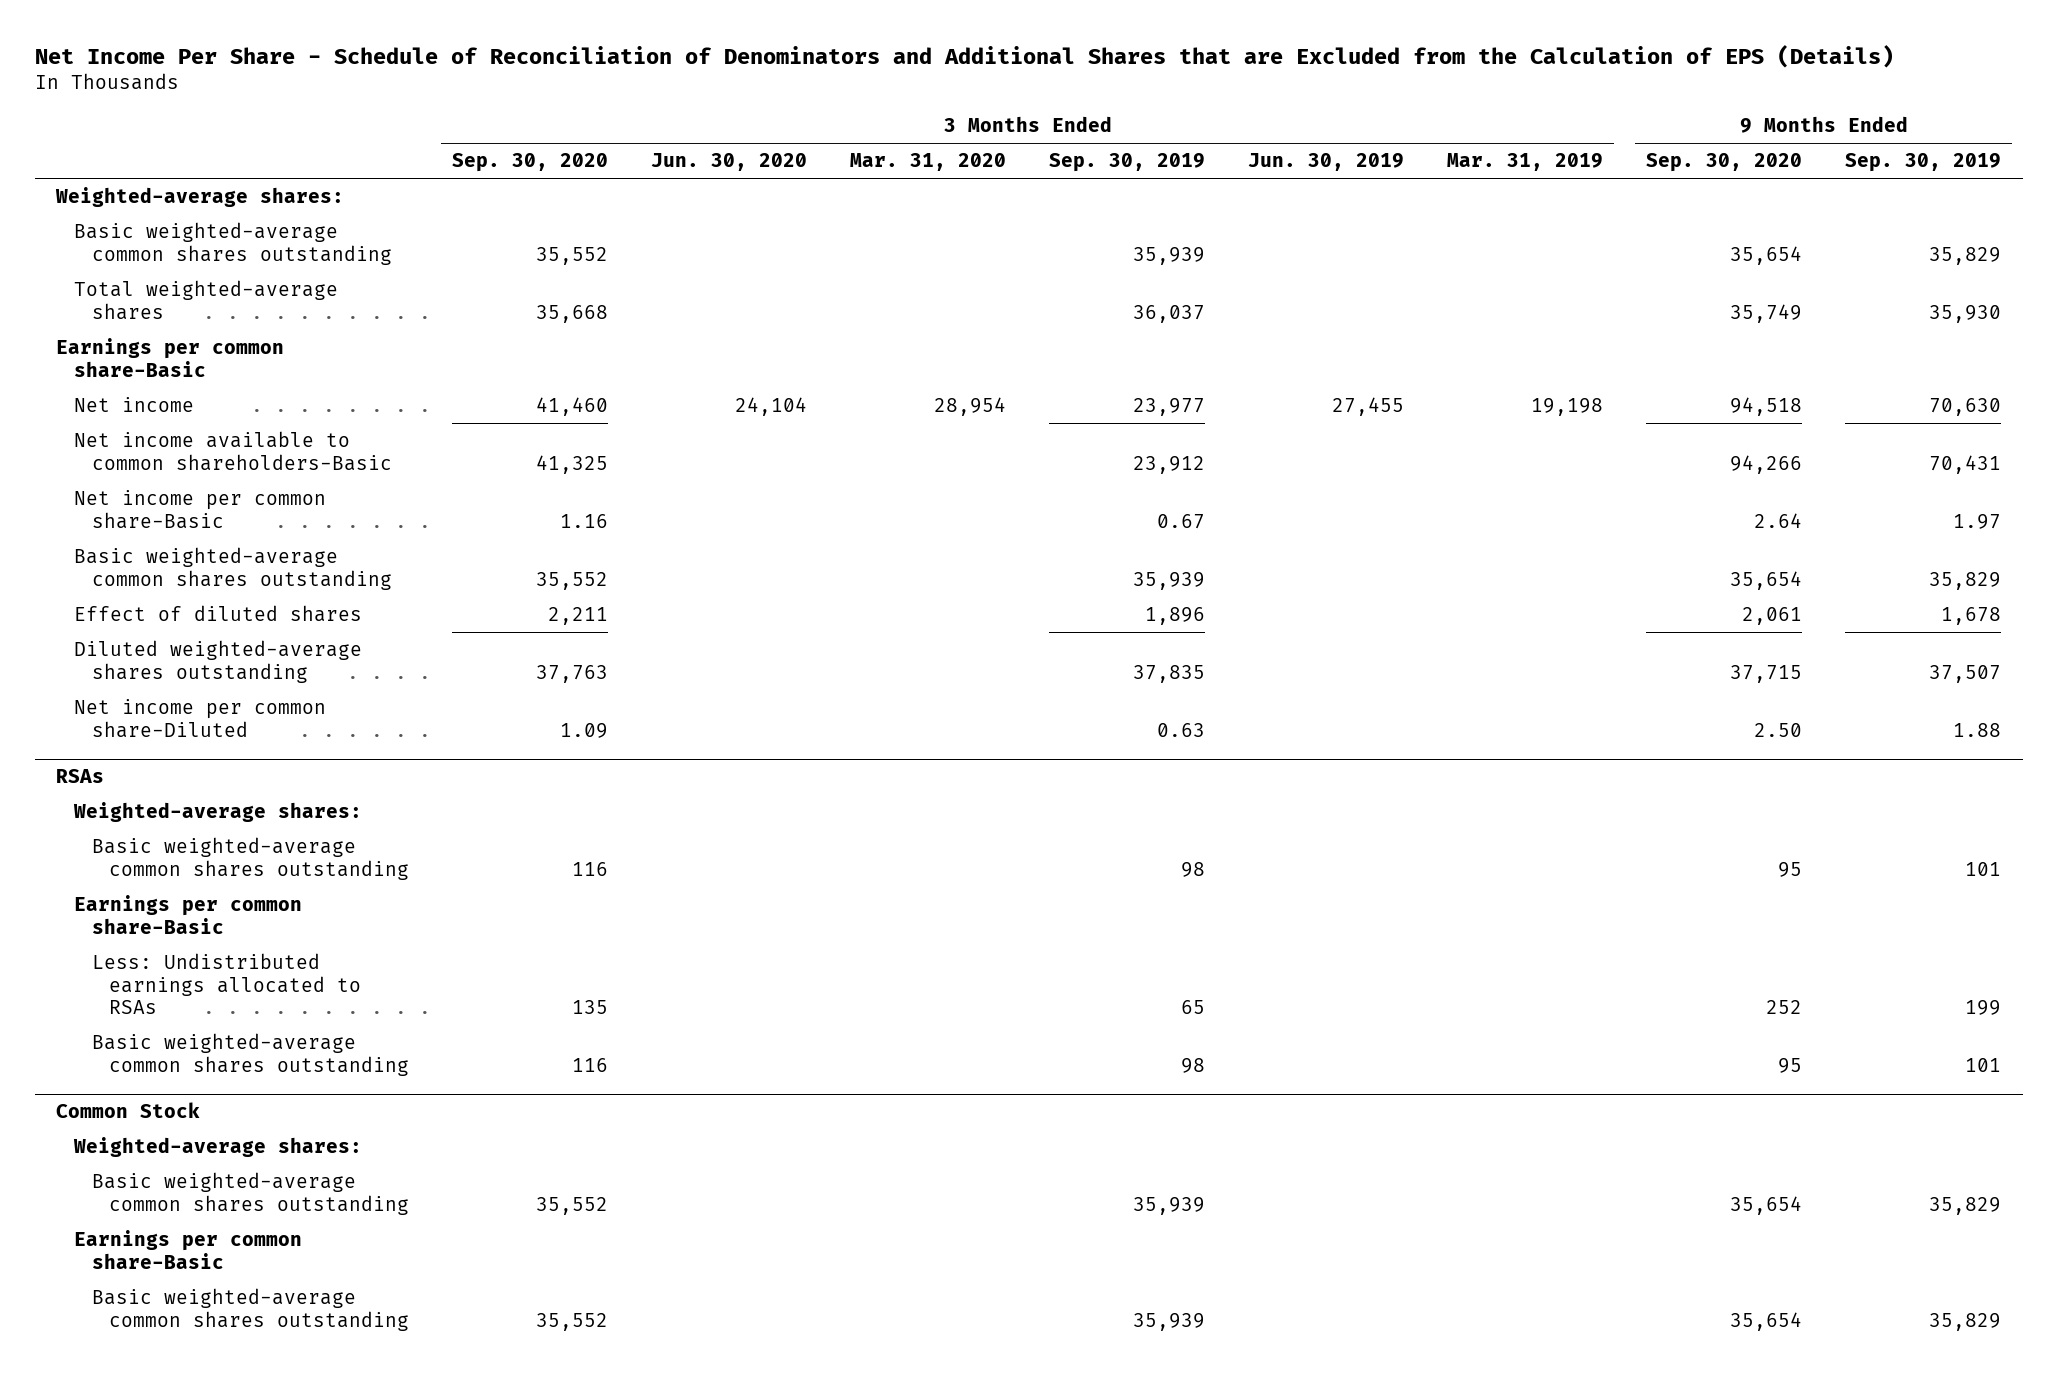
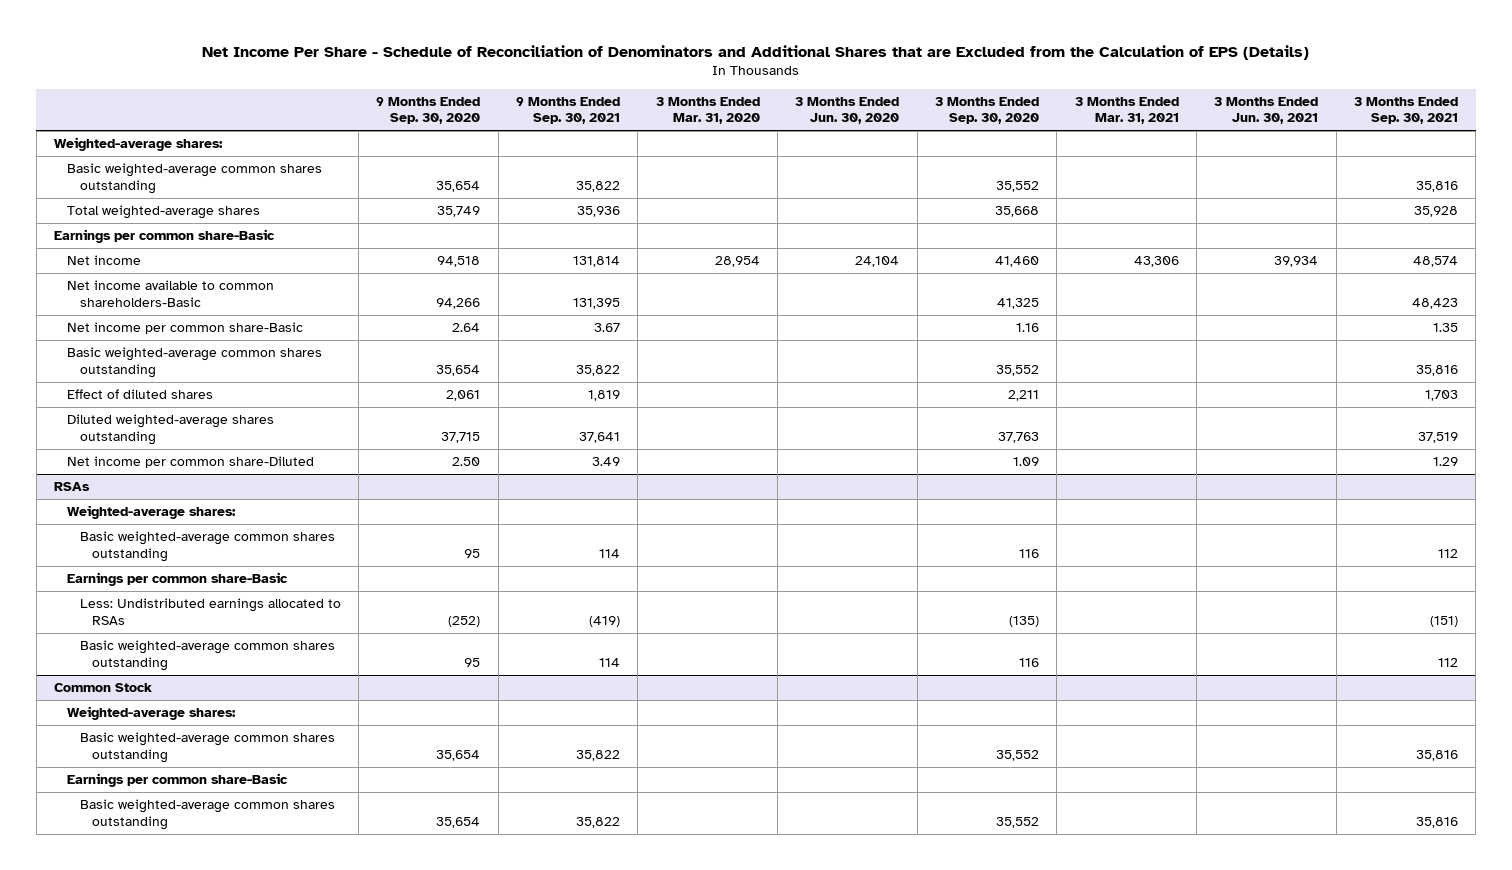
- | 3 Months Ended Sep. 30, 2020 | 3 Months Ended Jun. 30, 2020 | 3 Months Ended Mar. 31, 2020 | 3 Months Ended Sep. 30, 2019 | 3 Months Ended Jun. 30, 2019 | 3 Months Ended Mar. 31, 2019 | 9 Months Ended Sep. 30, 2020 | 9 Months Ended Sep. 30, 2019
+ | 9 Months Ended Sep. 30, 2020 | 9 Months Ended Sep. 30, 2021 | 3 Months Ended Mar. 31, 2020 | 3 Months Ended Jun. 30, 2020 | 3 Months Ended Sep. 30, 2020 | 3 Months Ended Mar. 31, 2021 | 3 Months Ended Jun. 30, 2021 | 3 Months Ended Sep. 30, 2021
@ RSAs
- Less: Undistributed earnings allocated to RSAs | 135 | | | 65 | | | 252 | 199
+ Less: Undistributed earnings allocated to RSAs | (252) | (419) | | | (135) | | | (151)

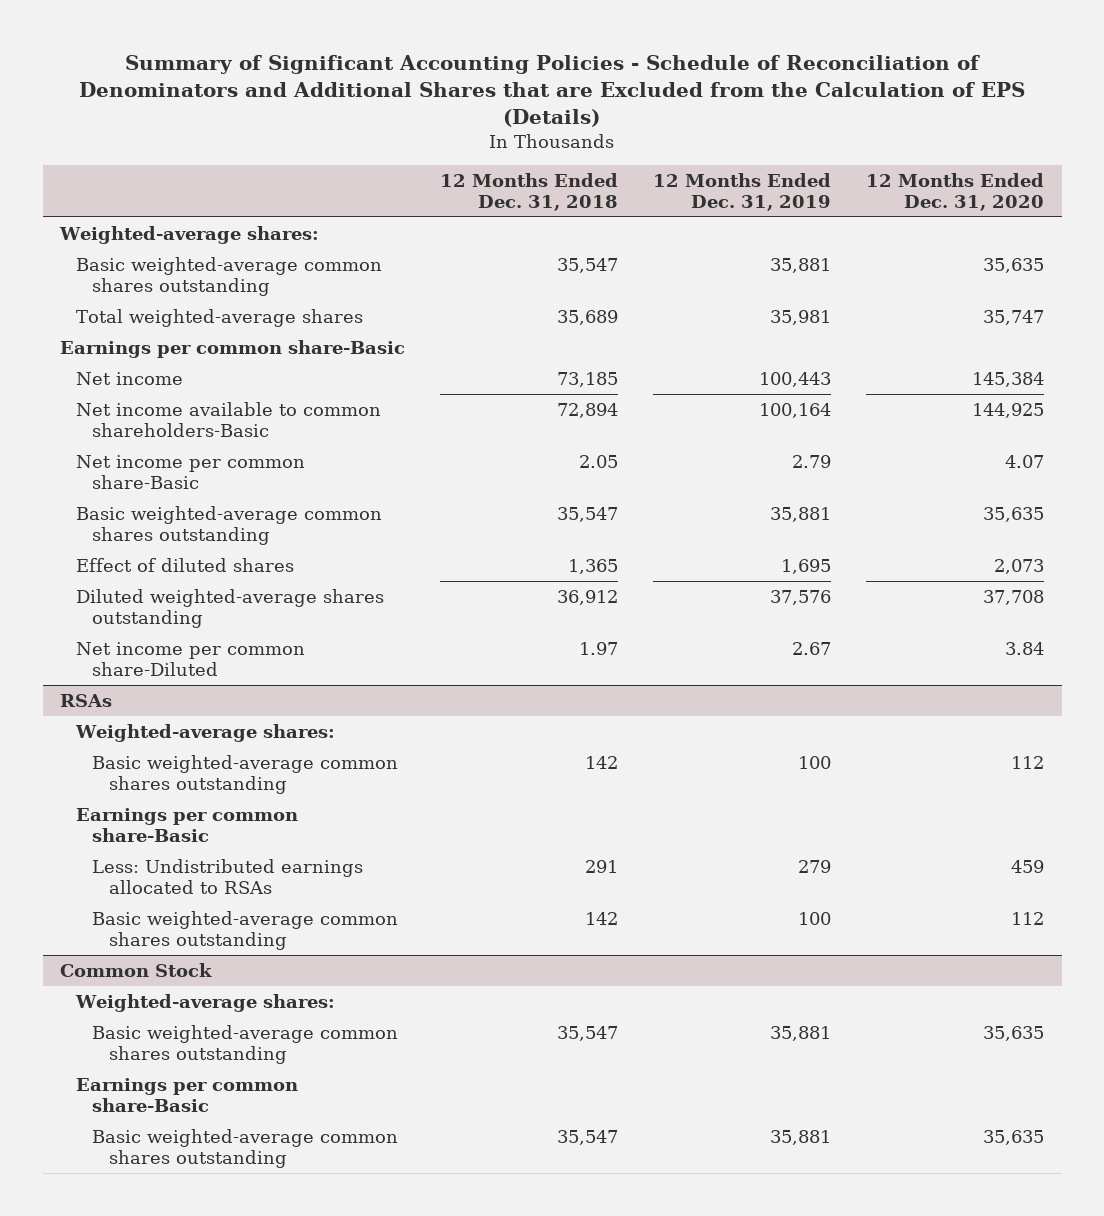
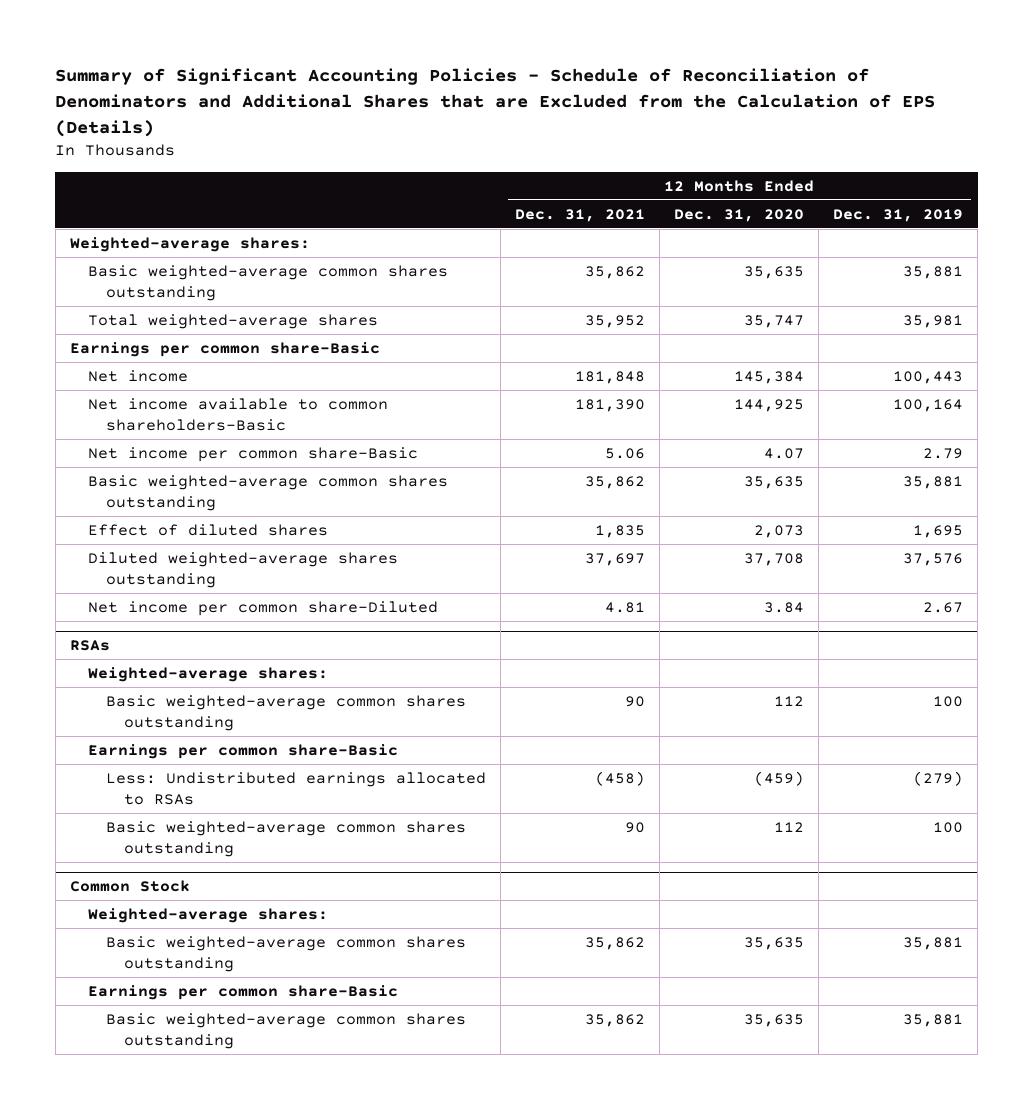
- | 12 Months Ended Dec. 31, 2018 | 12 Months Ended Dec. 31, 2019 | 12 Months Ended Dec. 31, 2020
+ | 12 Months Ended Dec. 31, 2021 | 12 Months Ended Dec. 31, 2020 | 12 Months Ended Dec. 31, 2019
@ RSAs
- Less: Undistributed earnings allocated to RSAs | 291 | 279 | 459
+ Less: Undistributed earnings allocated to RSAs | (458) | (459) | (279)

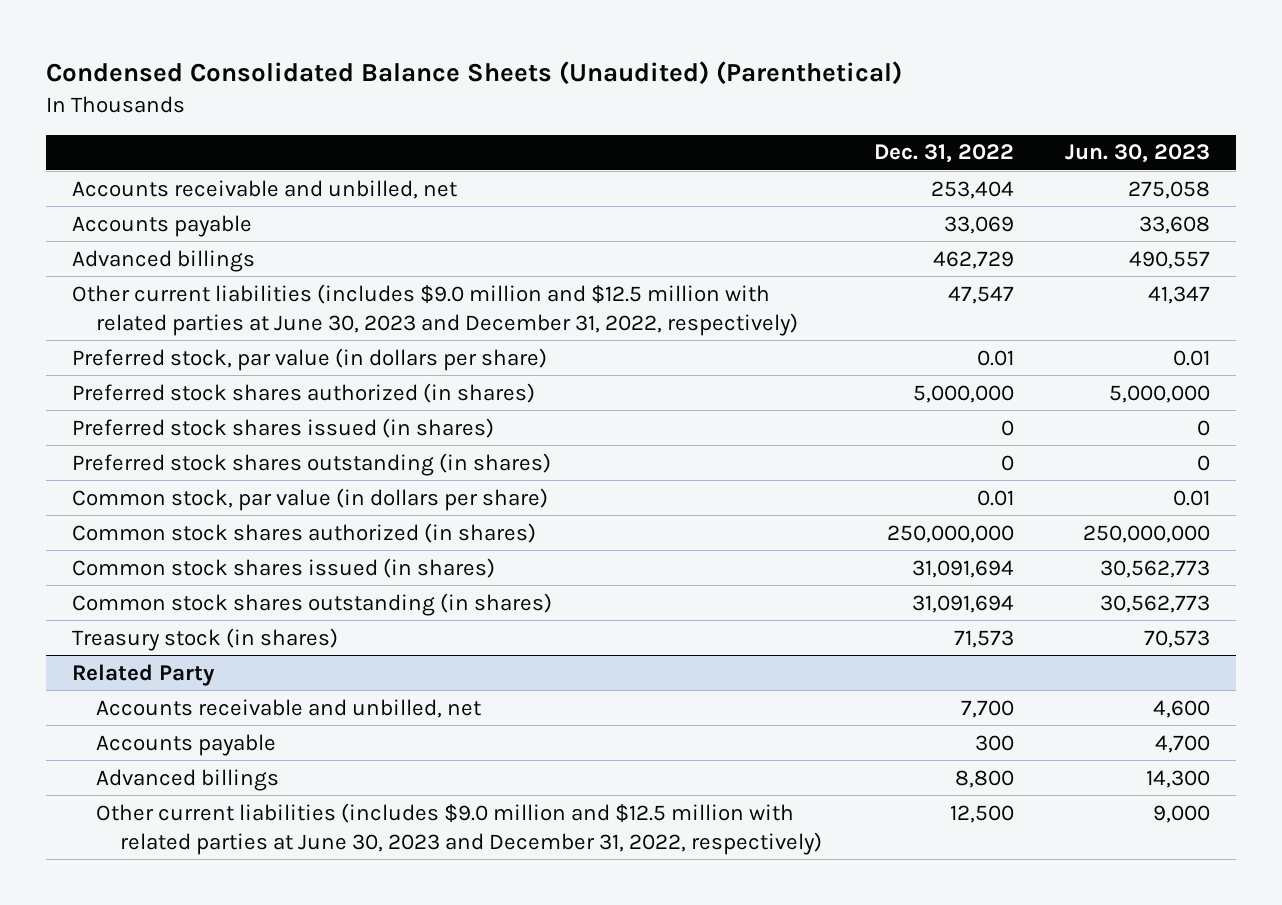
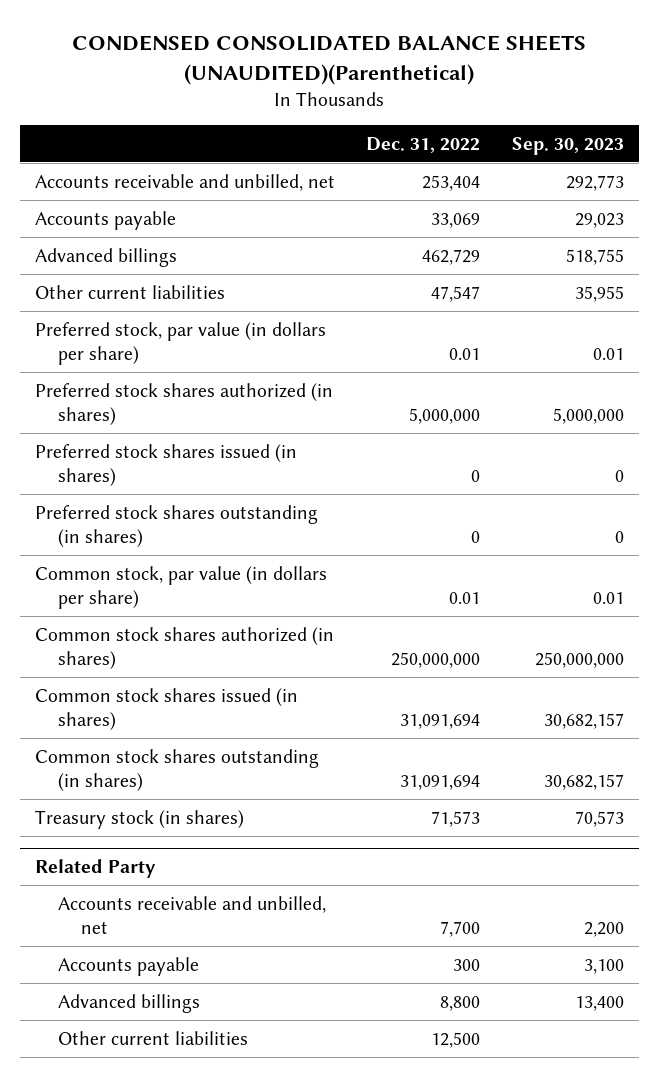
- Condensed Consolidated Balance Sheets (Unaudited) (Parenthetical)
+ CONDENSED CONSOLIDATED BALANCE SHEETS (UNAUDITED)(Parenthetical)
- | Dec. 31, 2022 | Jun. 30, 2023
+ | Dec. 31, 2022 | Sep. 30, 2023
- Other current liabilities (includes $9.0 million and $12.5 million with related parties at June 30, 2023 and December 31, 2022, respectively) | 47,547 | 41,347
+ Other current liabilities | 47,547 | 35,955
@ Related Party
- Other current liabilities (includes $9.0 million and $12.5 million with related parties at June 30, 2023 and December 31, 2022, respectively) | 12,500 | 9,000
+ Other current liabilities | 12,500 |

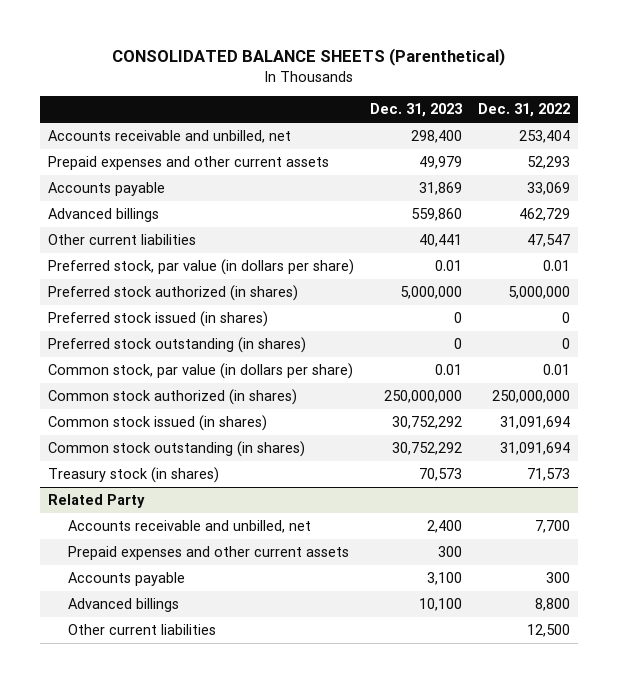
- CONDENSED CONSOLIDATED BALANCE SHEETS (UNAUDITED)(Parenthetical)
+ CONSOLIDATED BALANCE SHEETS (Parenthetical)
- | Dec. 31, 2022 | Sep. 30, 2023
+ | Dec. 31, 2023 | Dec. 31, 2022
+ Prepaid expenses and other current assets | 49,979 | 52,293
- Preferred stock shares authorized (in shares) | 5,000,000 | 5,000,000
- Preferred stock shares issued (in shares) | 0 | 0
- Preferred stock shares outstanding (in shares) | 0 | 0
+ Preferred stock authorized (in shares) | 5,000,000 | 5,000,000
+ Preferred stock issued (in shares) | 0 | 0
+ Preferred stock outstanding (in shares) | 0 | 0
- Common stock shares authorized (in shares) | 250,000,000 | 250,000,000
- Common stock shares issued (in shares) | 31,091,694 | 30,682,157
- Common stock shares outstanding (in shares) | 31,091,694 | 30,682,157
+ Common stock authorized (in shares) | 250,000,000 | 250,000,000
+ Common stock issued (in shares) | 30,752,292 | 31,091,694
+ Common stock outstanding (in shares) | 30,752,292 | 31,091,694
@ Related Party
+ Prepaid expenses and other current assets | 300 |

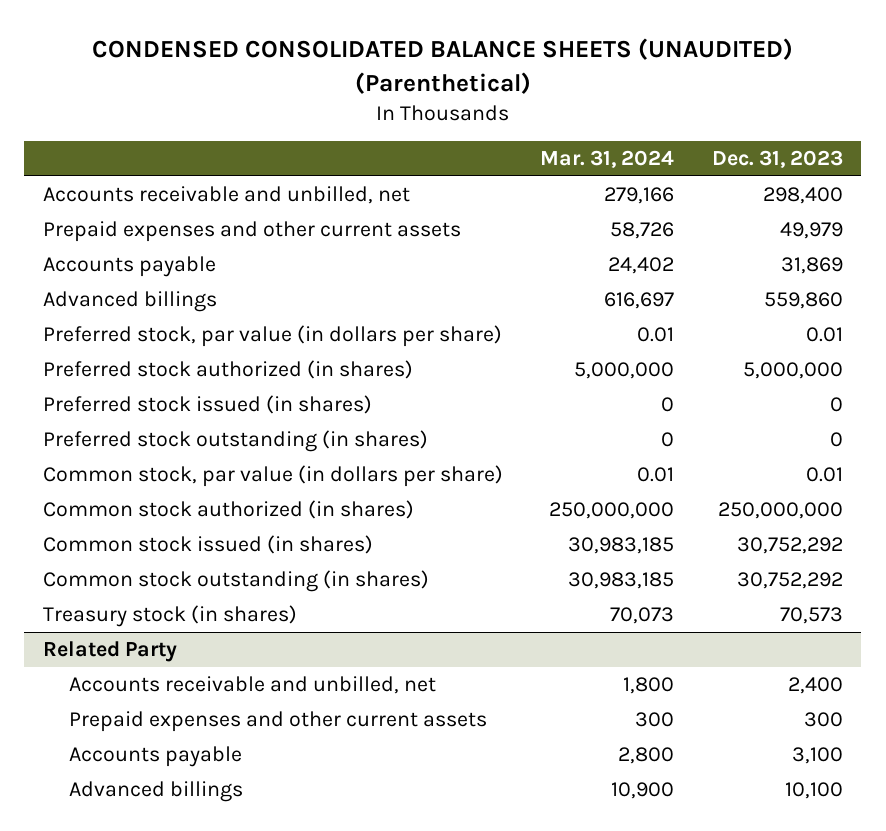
- CONSOLIDATED BALANCE SHEETS (Parenthetical)
+ CONDENSED CONSOLIDATED BALANCE SHEETS (UNAUDITED) (Parenthetical)
- | Dec. 31, 2023 | Dec. 31, 2022
+ | Mar. 31, 2024 | Dec. 31, 2023
- Other current liabilities | 40,441 | 47,547
@ Related Party
- Other current liabilities | | 12,500

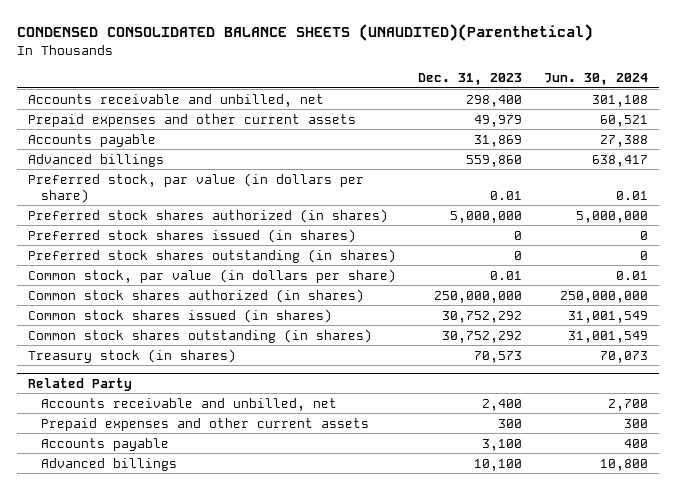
- CONDENSED CONSOLIDATED BALANCE SHEETS (UNAUDITED) (Parenthetical)
+ CONDENSED CONSOLIDATED BALANCE SHEETS (UNAUDITED)(Parenthetical)
- | Mar. 31, 2024 | Dec. 31, 2023
+ | Dec. 31, 2023 | Jun. 30, 2024
- Preferred stock authorized (in shares) | 5,000,000 | 5,000,000
- Preferred stock issued (in shares) | 0 | 0
- Preferred stock outstanding (in shares) | 0 | 0
+ Preferred stock shares authorized (in shares) | 5,000,000 | 5,000,000
+ Preferred stock shares issued (in shares) | 0 | 0
+ Preferred stock shares outstanding (in shares) | 0 | 0
- Common stock authorized (in shares) | 250,000,000 | 250,000,000
- Common stock issued (in shares) | 30,983,185 | 30,752,292
- Common stock outstanding (in shares) | 30,983,185 | 30,752,292
+ Common stock shares authorized (in shares) | 250,000,000 | 250,000,000
+ Common stock shares issued (in shares) | 30,752,292 | 31,001,549
+ Common stock shares outstanding (in shares) | 30,752,292 | 31,001,549

